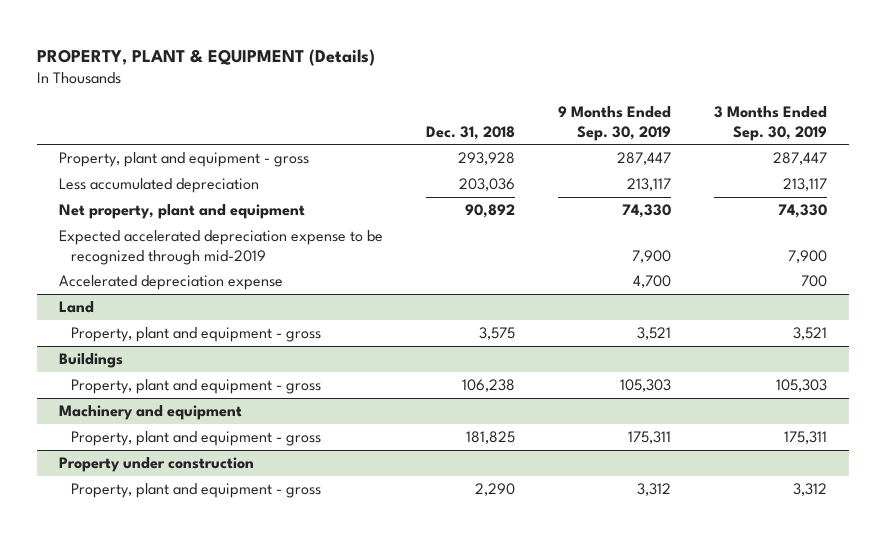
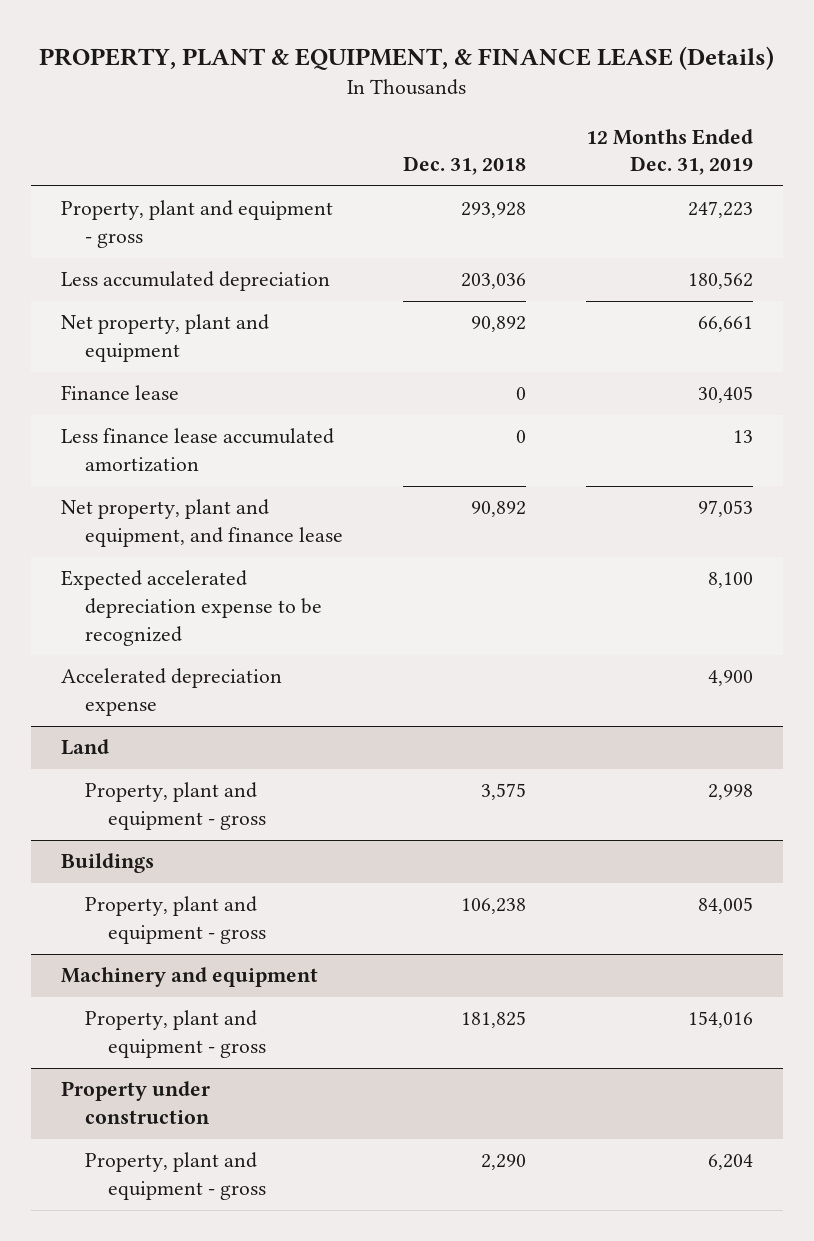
- PROPERTY, PLANT & EQUIPMENT (Details)
+ PROPERTY, PLANT & EQUIPMENT, & FINANCE LEASE (Details)
- | Dec. 31, 2018 | 9 Months Ended Sep. 30, 2019 | 3 Months Ended Sep. 30, 2019
+ | Dec. 31, 2018 | 12 Months Ended Dec. 31, 2019
- Expected accelerated depreciation expense to be recognized through mid-2019 | | 7,900 | 7,900
+ Finance lease | 0 | 30,405
+ Less finance lease accumulated amortization | 0 | 13
+ Net property, plant and equipment, and finance lease | 90,892 | 97,053
+ Expected accelerated depreciation expense to be recognized | | 8,100

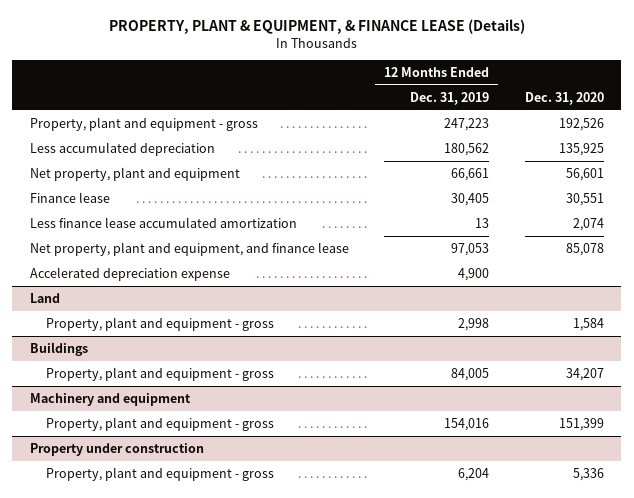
- | Dec. 31, 2018 | 12 Months Ended Dec. 31, 2019
+ | 12 Months Ended Dec. 31, 2019 | Dec. 31, 2020
- Expected accelerated depreciation expense to be recognized | | 8,100

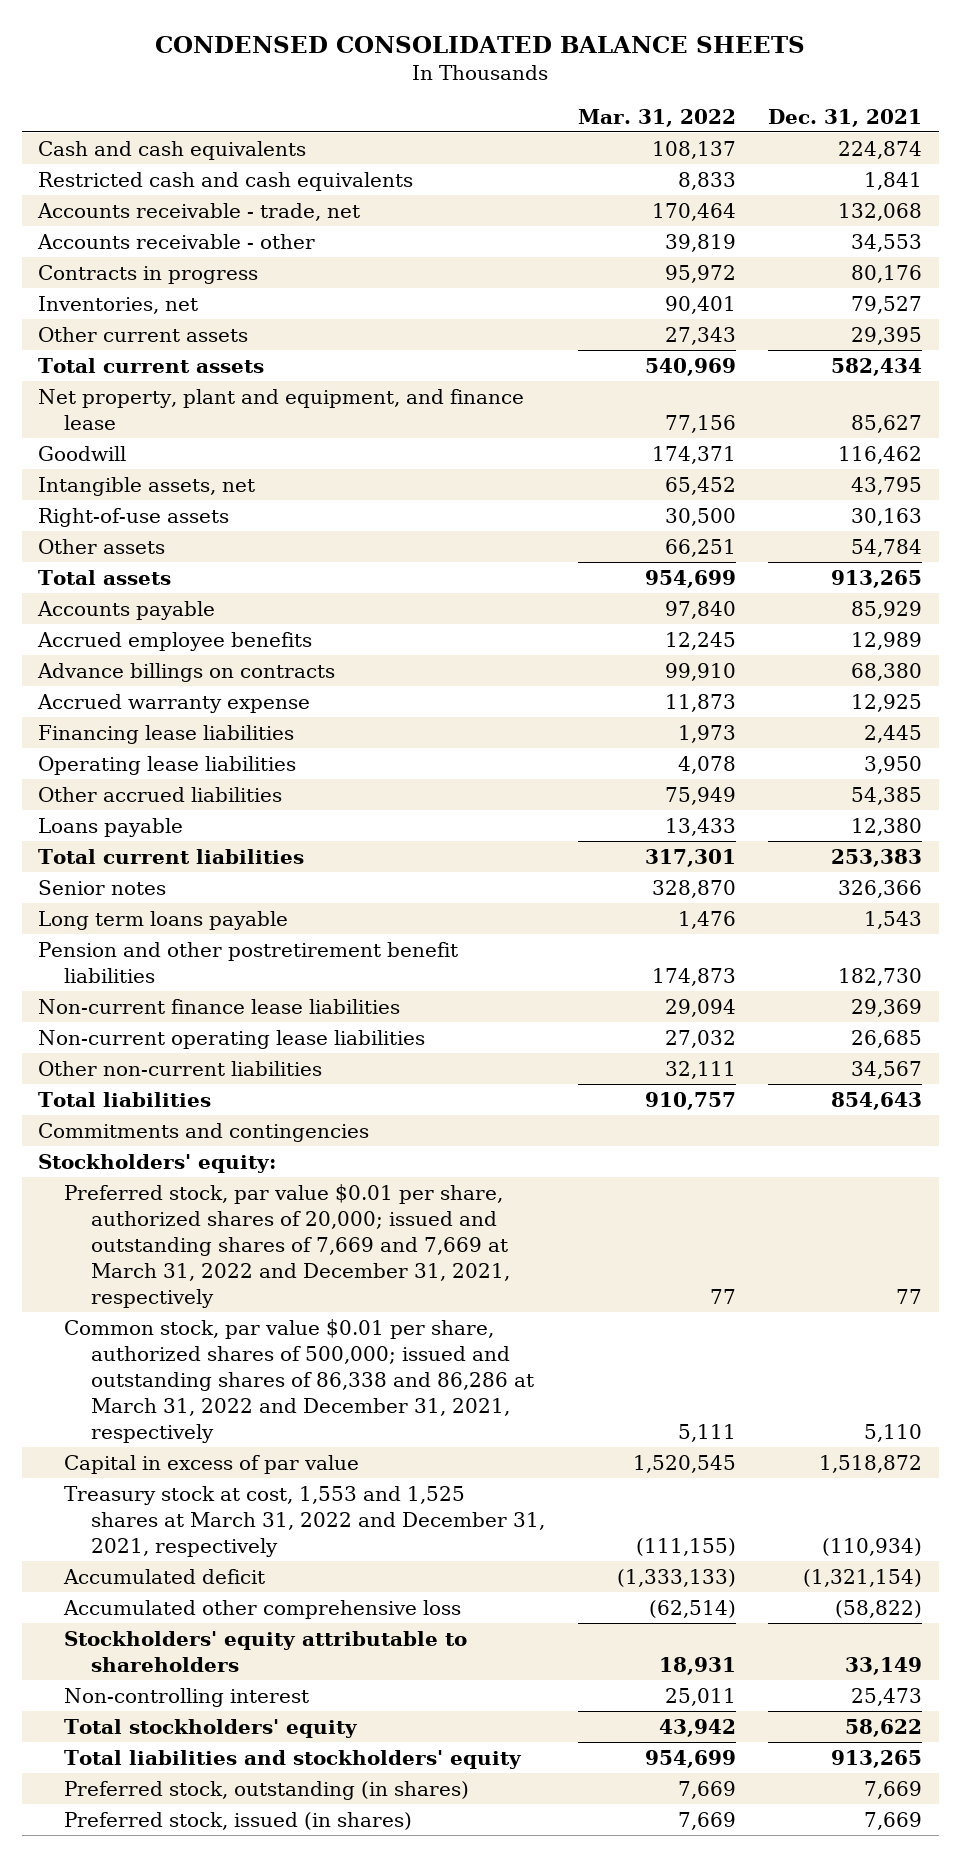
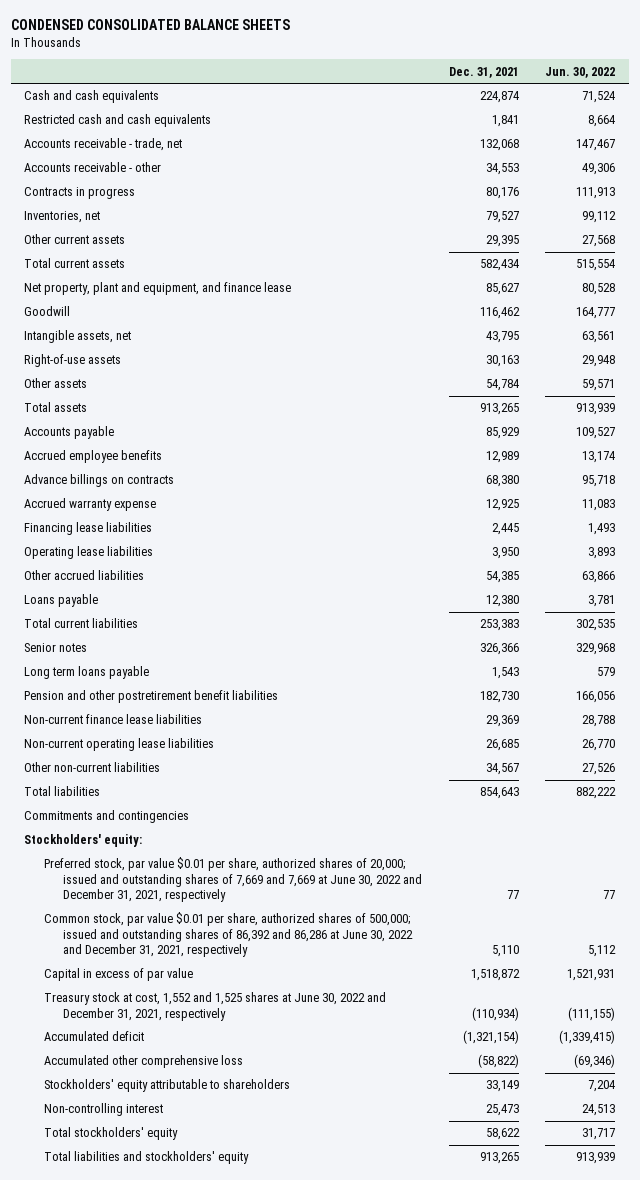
- | Mar. 31, 2022 | Dec. 31, 2021
+ | Dec. 31, 2021 | Jun. 30, 2022
- Preferred stock, par value $0.01 per share, authorized shares of 20,000; issued and outstanding shares of 7,669 and 7,669 at March 31, 2022 and December 31, 2021, respectively | 77 | 77
- Common stock, par value $0.01 per share, authorized shares of 500,000; issued and outstanding shares of 86,338 and 86,286 at March 31, 2022 and December 31, 2021, respectively | 5,111 | 5,110
+ Preferred stock, par value $0.01 per share, authorized shares of 20,000; issued and outstanding shares of 7,669 and 7,669 at June 30, 2022 and December 31, 2021, respectively | 77 | 77
+ Common stock, par value $0.01 per share, authorized shares of 500,000; issued and outstanding shares of 86,392 and 86,286 at June 30, 2022 and December 31, 2021, respectively | 5,110 | 5,112
- Treasury stock at cost, 1,553 and 1,525 shares at March 31, 2022 and December 31, 2021, respectively | (111,155) | (110,934)
+ Treasury stock at cost, 1,552 and 1,525 shares at June 30, 2022 and December 31, 2021, respectively | (110,934) | (111,155)
- Preferred stock, outstanding (in shares) | 7,669 | 7,669
- Preferred stock, issued (in shares) | 7,669 | 7,669

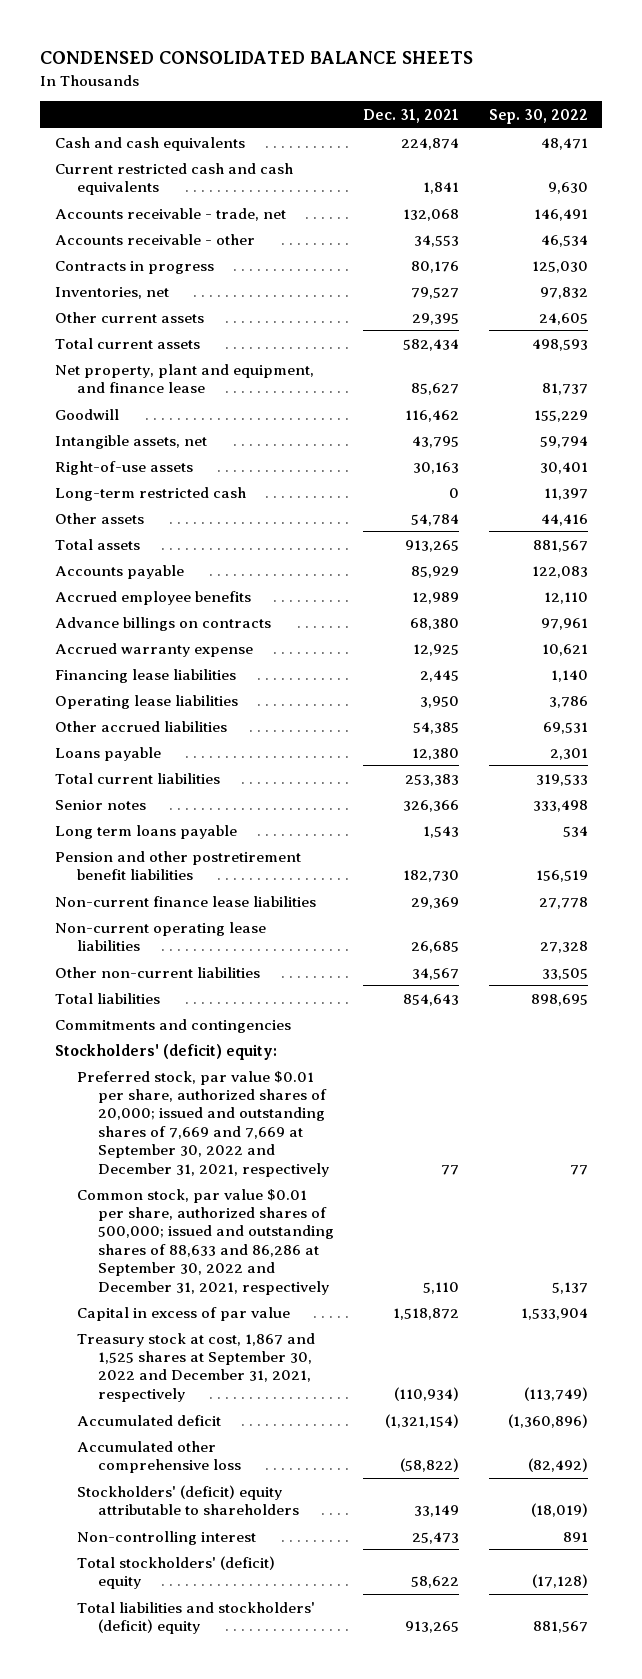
- | Dec. 31, 2021 | Jun. 30, 2022
+ | Dec. 31, 2021 | Sep. 30, 2022
- Restricted cash and cash equivalents | 1,841 | 8,664
+ Current restricted cash and cash equivalents | 1,841 | 9,630
+ Long-term restricted cash | 0 | 11,397
- Stockholders' equity:
- Preferred stock, par value $0.01 per share, authorized shares of 20,000; issued and outstanding shares of 7,669 and 7,669 at June 30, 2022 and December 31, 2021, respectively | 77 | 77
- Common stock, par value $0.01 per share, authorized shares of 500,000; issued and outstanding shares of 86,392 and 86,286 at June 30, 2022 and December 31, 2021, respectively | 5,110 | 5,112
+ Stockholders' (deficit) equity:
+ Preferred stock, par value $0.01 per share, authorized shares of 20,000; issued and outstanding shares of 7,669 and 7,669 at September 30, 2022 and December 31, 2021, respectively | 77 | 77
+ Common stock, par value $0.01 per share, authorized shares of 500,000; issued and outstanding shares of 88,633 and 86,286 at September 30, 2022 and December 31, 2021, respectively | 5,110 | 5,137
- Treasury stock at cost, 1,552 and 1,525 shares at June 30, 2022 and December 31, 2021, respectively | (110,934) | (111,155)
+ Treasury stock at cost, 1,867 and 1,525 shares at September 30, 2022 and December 31, 2021, respectively | (110,934) | (113,749)
- Stockholders' equity attributable to shareholders | 33,149 | 7,204
+ Stockholders' (deficit) equity attributable to shareholders | 33,149 | (18,019)
- Total stockholders' equity | 58,622 | 31,717
- Total liabilities and stockholders' equity | 913,265 | 913,939
+ Total stockholders' (deficit) equity | 58,622 | (17,128)
+ Total liabilities and stockholders' (deficit) equity | 913,265 | 881,567

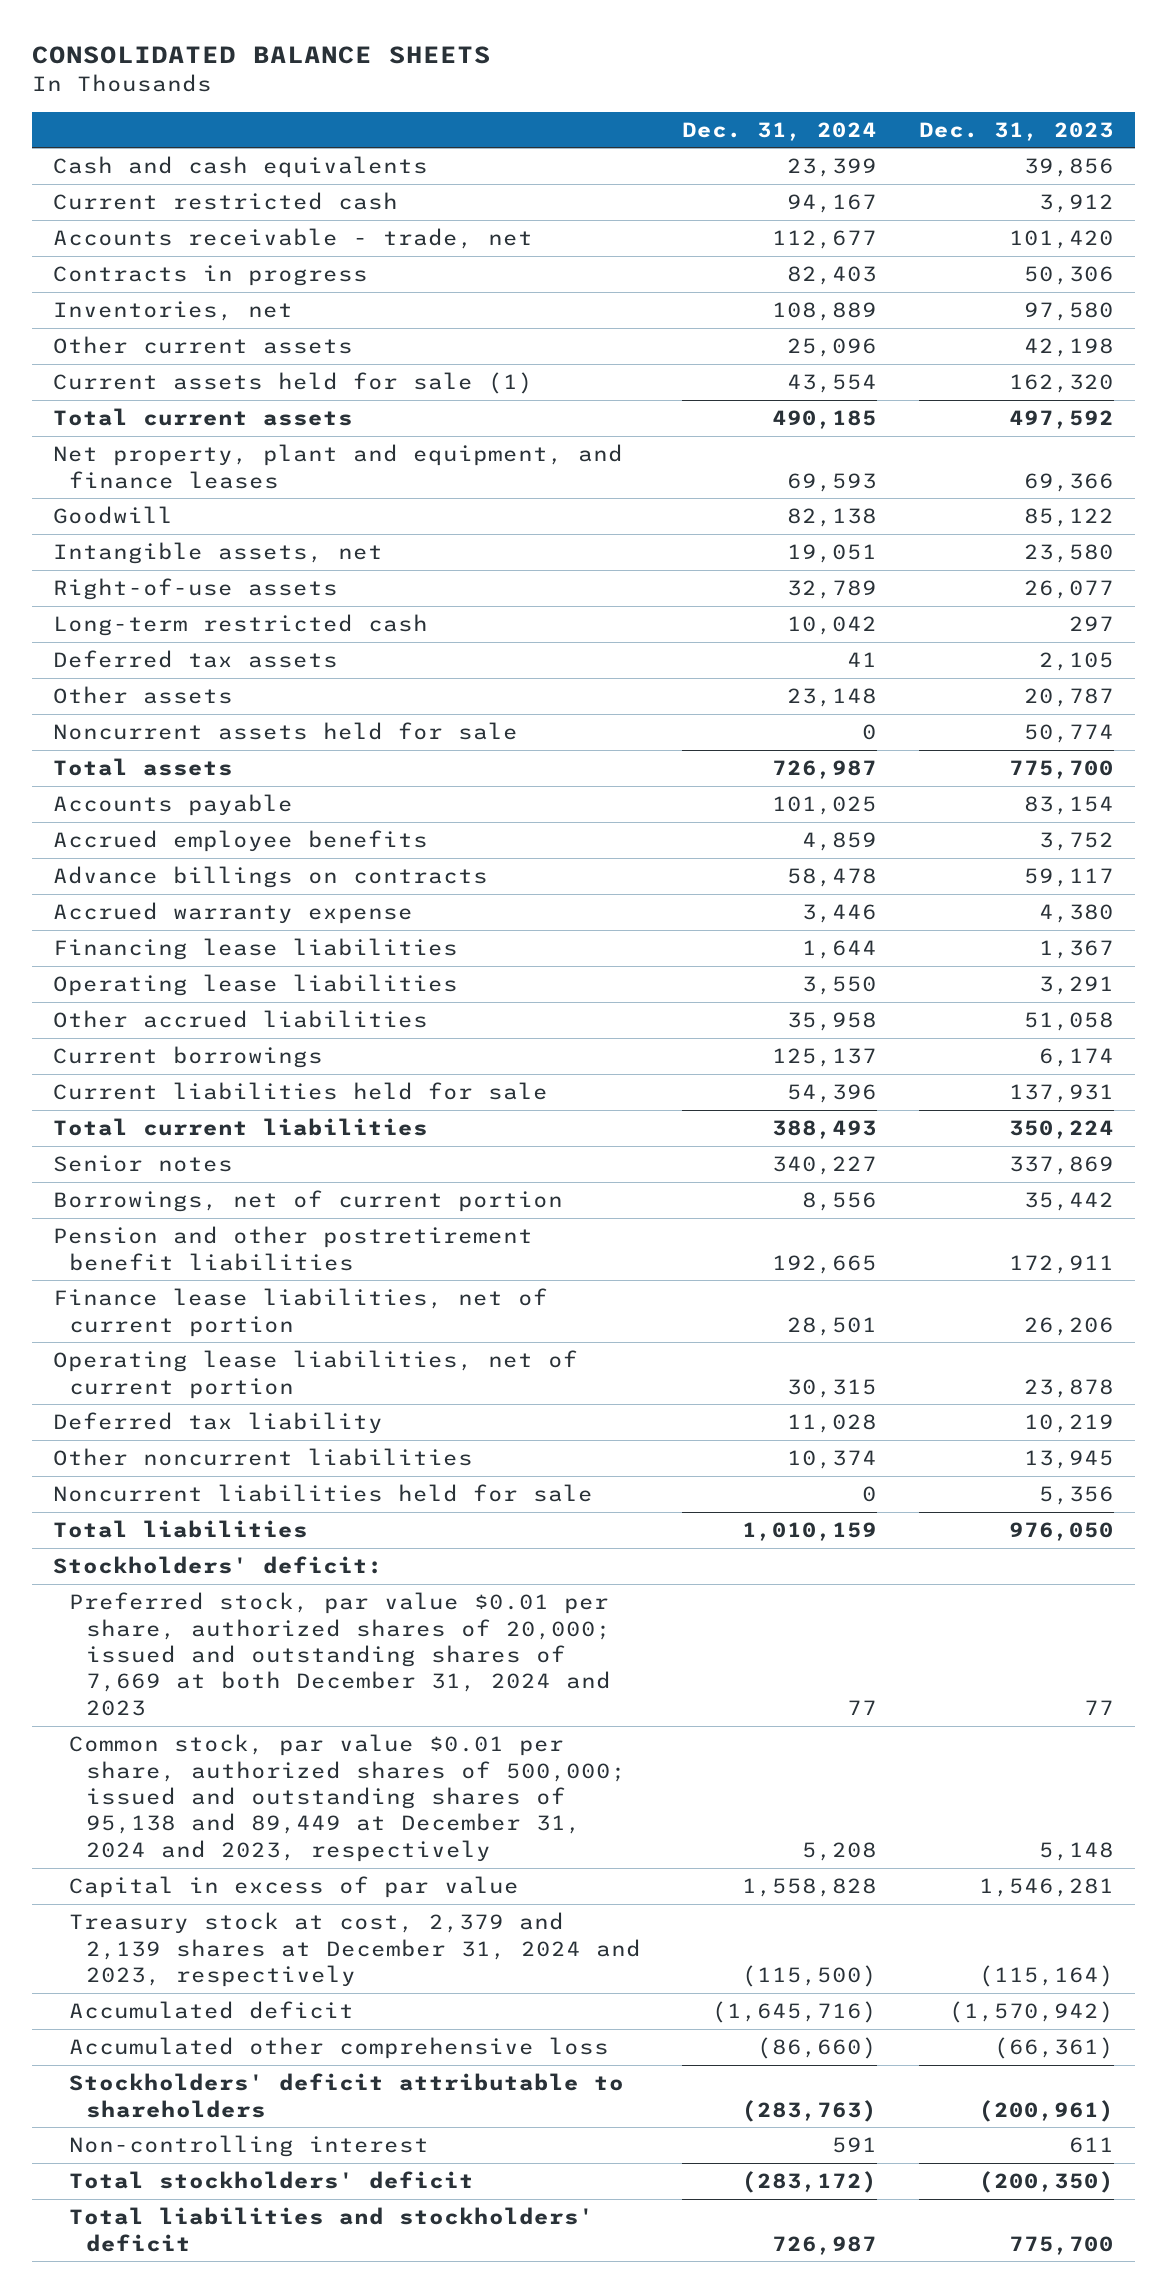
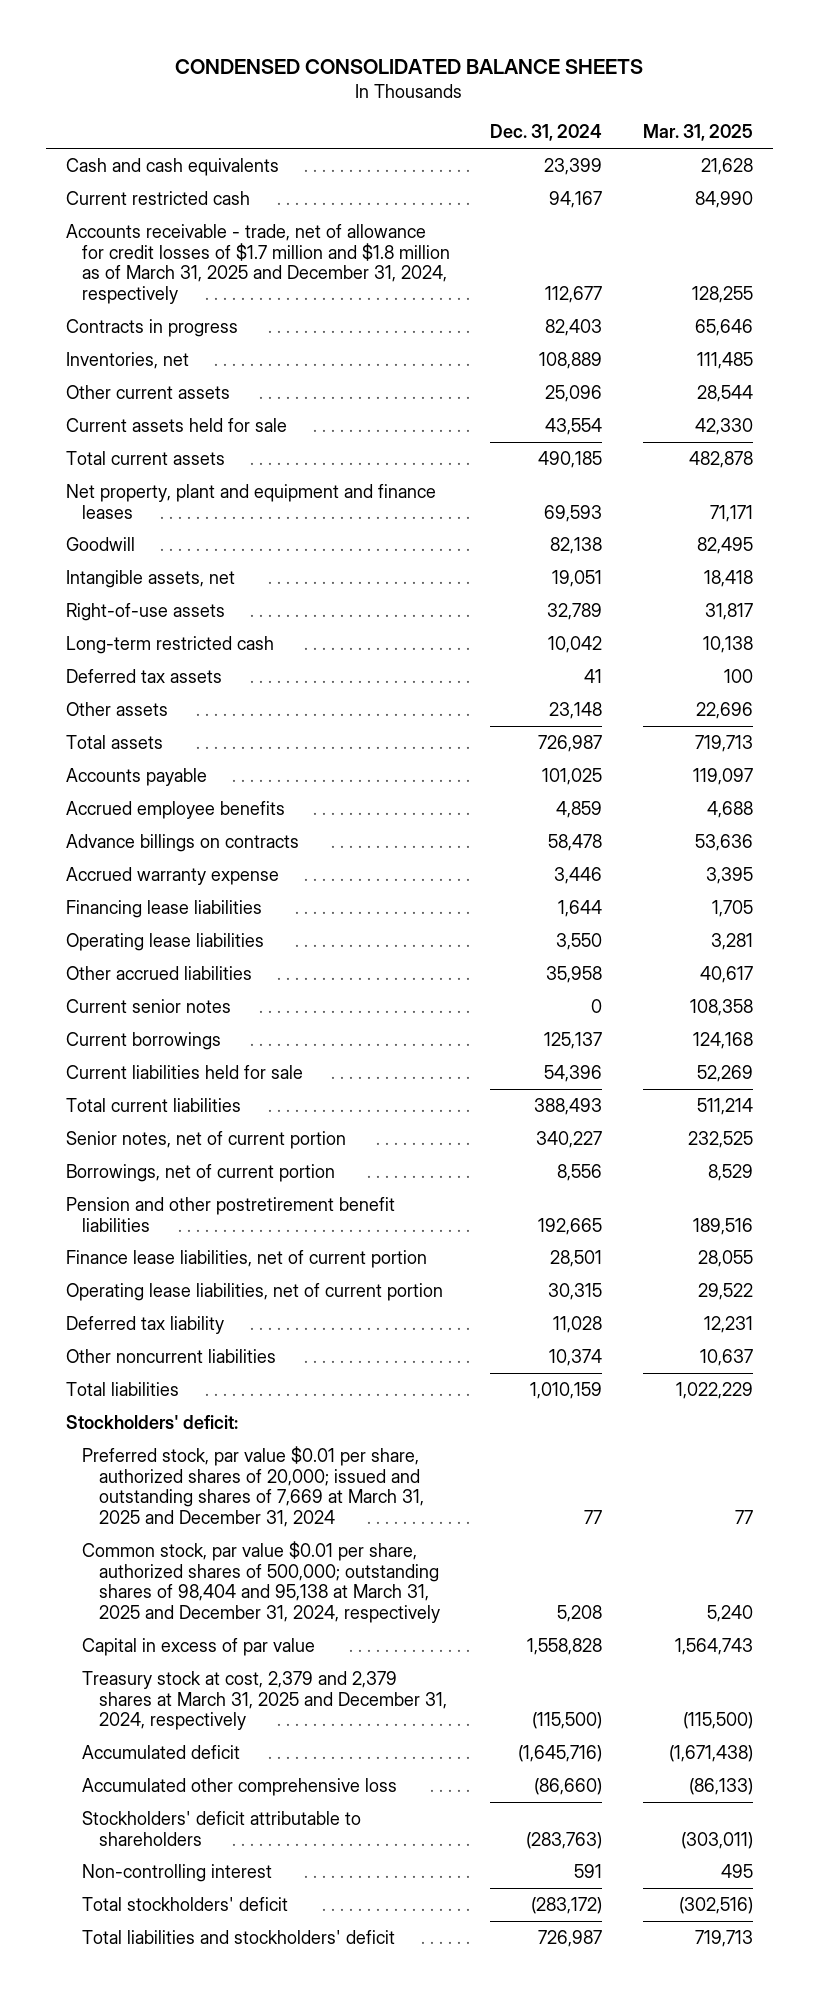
- CONSOLIDATED BALANCE SHEETS
+ CONDENSED CONSOLIDATED BALANCE SHEETS
- | Dec. 31, 2024 | Dec. 31, 2023
+ | Dec. 31, 2024 | Mar. 31, 2025
- Accounts receivable - trade, net | 112,677 | 101,420
+ Accounts receivable - trade, net of allowance for credit losses of $1.7 million and $1.8 million as of March 31, 2025 and December 31, 2024, respectively | 112,677 | 128,255
- Current assets held for sale (1) | 43,554 | 162,320
+ Current assets held for sale | 43,554 | 42,330
- Net property, plant and equipment, and finance leases | 69,593 | 69,366
+ Net property, plant and equipment and finance leases | 69,593 | 71,171
- Noncurrent assets held for sale | 0 | 50,774
+ Current senior notes | 0 | 108,358
- Senior notes | 340,227 | 337,869
+ Senior notes, net of current portion | 340,227 | 232,525
- Noncurrent liabilities held for sale | 0 | 5,356
- Preferred stock, par value $0.01 per share, authorized shares of 20,000; issued and outstanding shares of 7,669 at both December 31, 2024 and 2023 | 77 | 77
- Common stock, par value $0.01 per share, authorized shares of 500,000; issued and outstanding shares of 95,138 and 89,449 at December 31, 2024 and 2023, respectively | 5,208 | 5,148
+ Preferred stock, par value $0.01 per share, authorized shares of 20,000; issued and outstanding shares of 7,669 at March 31, 2025 and December 31, 2024 | 77 | 77
+ Common stock, par value $0.01 per share, authorized shares of 500,000; outstanding shares of 98,404 and 95,138 at March 31, 2025 and December 31, 2024, respectively | 5,208 | 5,240
- Treasury stock at cost, 2,379 and 2,139 shares at December 31, 2024 and 2023, respectively | (115,500) | (115,164)
+ Treasury stock at cost, 2,379 and 2,379 shares at March 31, 2025 and December 31, 2024, respectively | (115,500) | (115,500)

